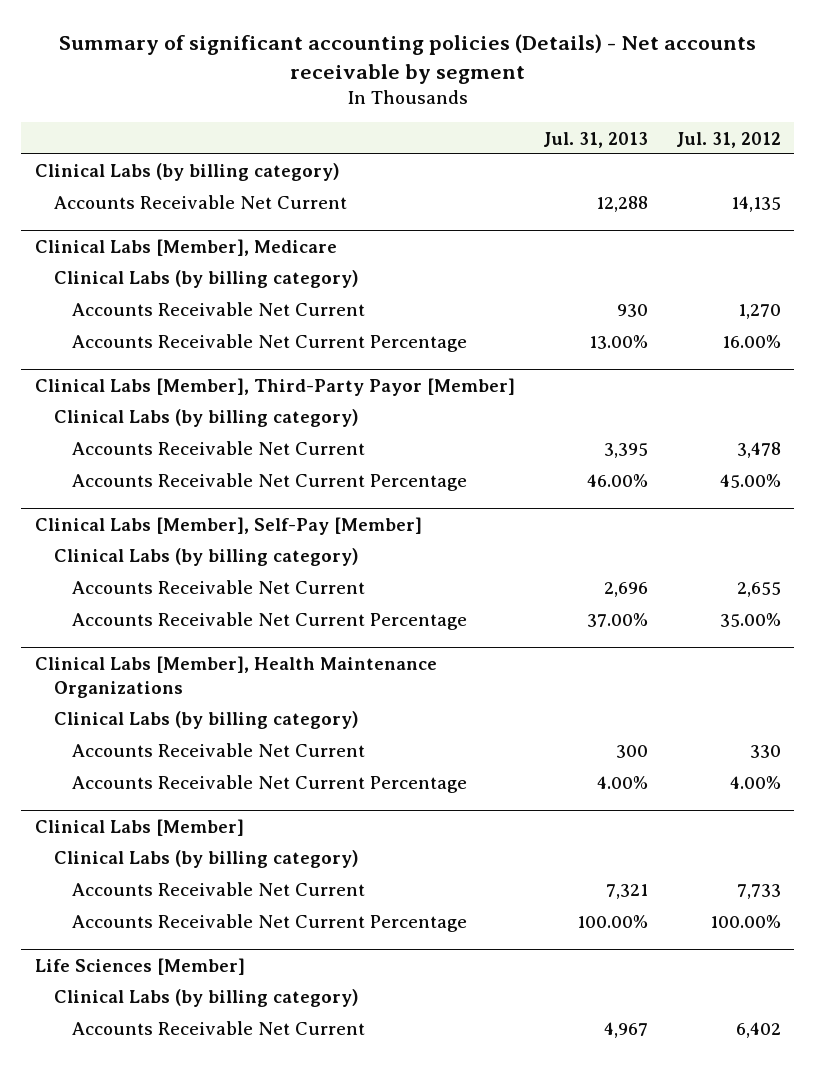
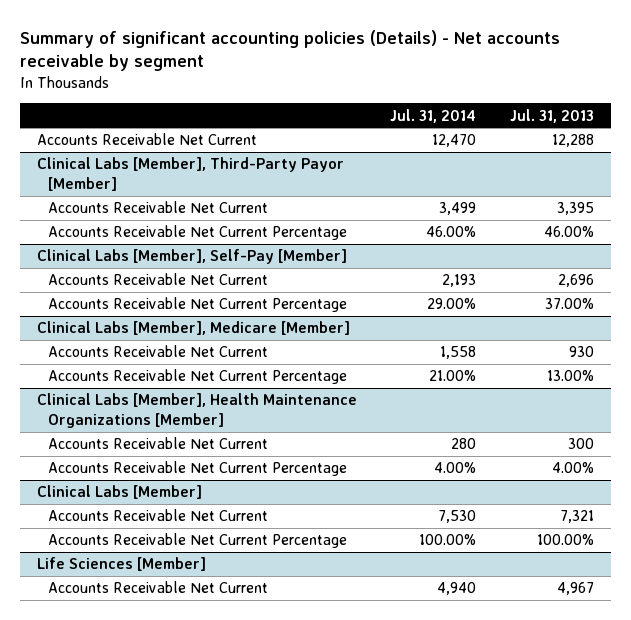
- | Jul. 31, 2013 | Jul. 31, 2012
+ | Jul. 31, 2014 | Jul. 31, 2013
- Clinical Labs (by billing category)
- Clinical Labs [Member], Medicare
- Clinical Labs (by billing category)
- Accounts Receivable Net Current | 930 | 1,270
- Accounts Receivable Net Current Percentage | 13.00% | 16.00%
@ Clinical Labs [Member], Third-Party Payor [Member]
- Clinical Labs (by billing category)
@ Clinical Labs [Member], Self-Pay [Member]
- Clinical Labs (by billing category)
- Clinical Labs [Member], Health Maintenance Organizations
- Clinical Labs (by billing category)
+ Clinical Labs [Member], Medicare [Member]
+ Accounts Receivable Net Current | 1,558 | 930
+ Accounts Receivable Net Current Percentage | 21.00% | 13.00%
+ Clinical Labs [Member], Health Maintenance Organizations [Member]
@ Clinical Labs [Member]
- Clinical Labs (by billing category)
@ Life Sciences [Member]
- Clinical Labs (by billing category)

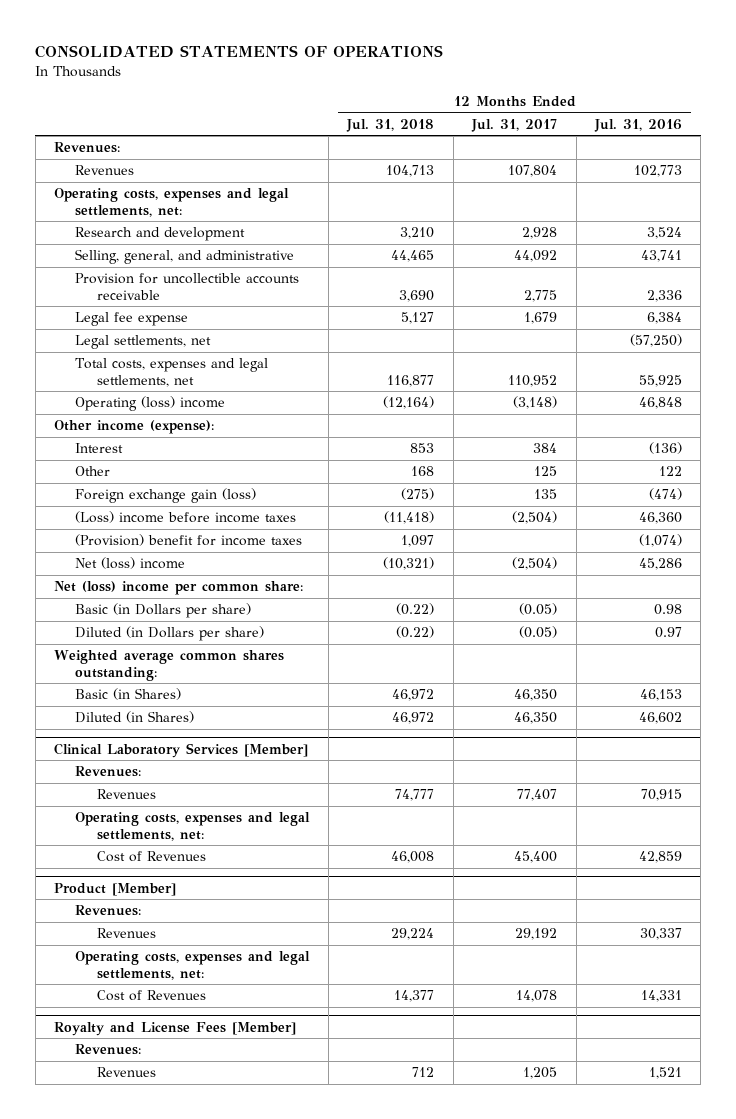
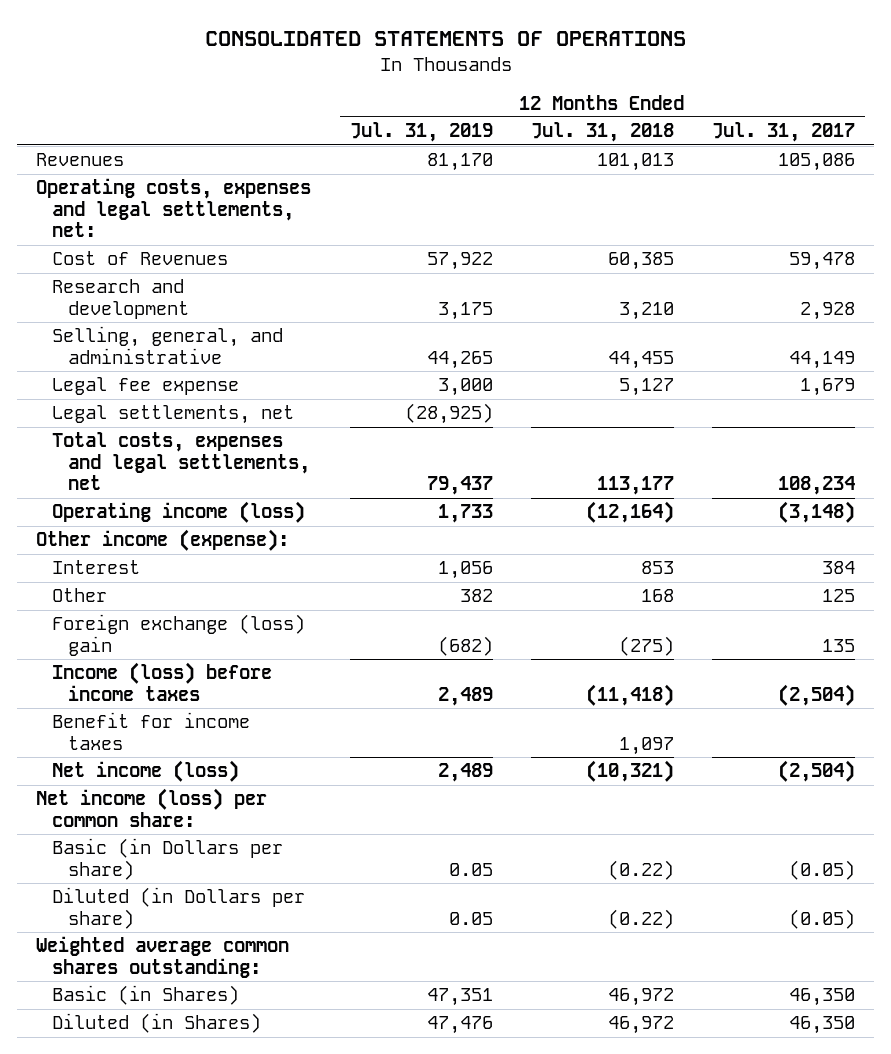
- | 12 Months Ended Jul. 31, 2018 | 12 Months Ended Jul. 31, 2017 | 12 Months Ended Jul. 31, 2016
+ | 12 Months Ended Jul. 31, 2019 | 12 Months Ended Jul. 31, 2018 | 12 Months Ended Jul. 31, 2017
- Revenues:
- Revenues | 104,713 | 107,804 | 102,773
+ Revenues | 81,170 | 101,013 | 105,086
+ Cost of Revenues | 57,922 | 60,385 | 59,478
- Selling, general, and administrative | 44,465 | 44,092 | 43,741
- Provision for uncollectible accounts receivable | 3,690 | 2,775 | 2,336
+ Selling, general, and administrative | 44,265 | 44,455 | 44,149
- Total costs, expenses and legal settlements, net | 116,877 | 110,952 | 55,925
- Operating (loss) income | (12,164) | (3,148) | 46,848
+ Total costs, expenses and legal settlements, net | 79,437 | 113,177 | 108,234
+ Operating income (loss) | 1,733 | (12,164) | (3,148)
- Foreign exchange gain (loss) | (275) | 135 | (474)
- (Loss) income before income taxes | (11,418) | (2,504) | 46,360
- (Provision) benefit for income taxes | 1,097 | | (1,074)
- Net (loss) income | (10,321) | (2,504) | 45,286
- Net (loss) income per common share:
+ Foreign exchange (loss) gain | (682) | (275) | 135
+ Income (loss) before income taxes | 2,489 | (11,418) | (2,504)
+ Benefit for income taxes | | 1,097 |
+ Net income (loss) | 2,489 | (10,321) | (2,504)
+ Net income (loss) per common share:
- Clinical Laboratory Services [Member]
- Revenues:
- Revenues | 74,777 | 77,407 | 70,915
- Operating costs, expenses and legal settlements, net:
- Cost of Revenues | 46,008 | 45,400 | 42,859
- Product [Member]
- Revenues:
- Revenues | 29,224 | 29,192 | 30,337
- Operating costs, expenses and legal settlements, net:
- Cost of Revenues | 14,377 | 14,078 | 14,331
- Royalty and License Fees [Member]
- Revenues:
- Revenues | 712 | 1,205 | 1,521

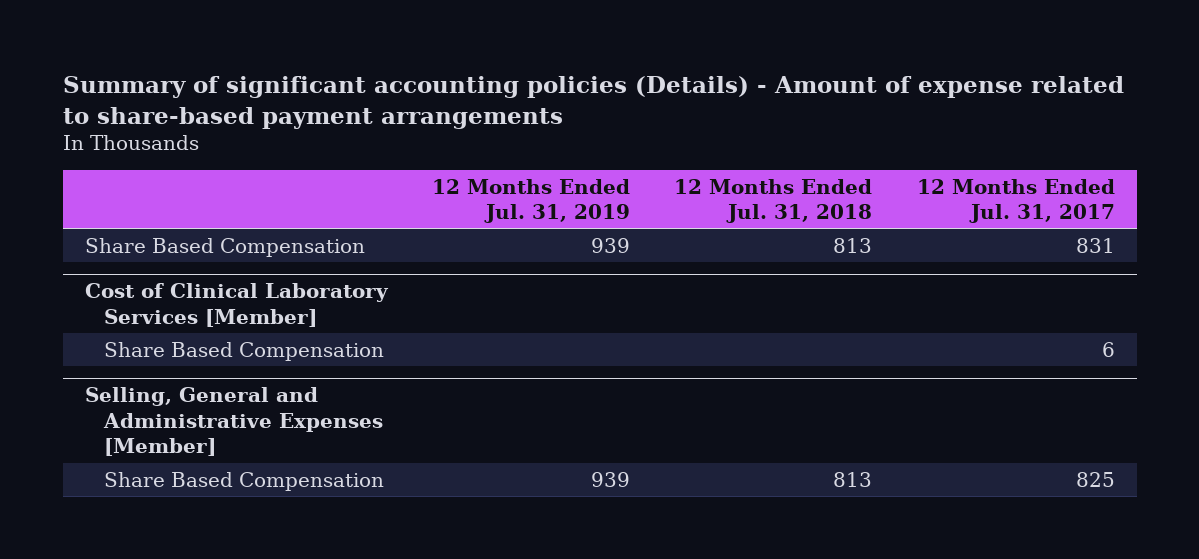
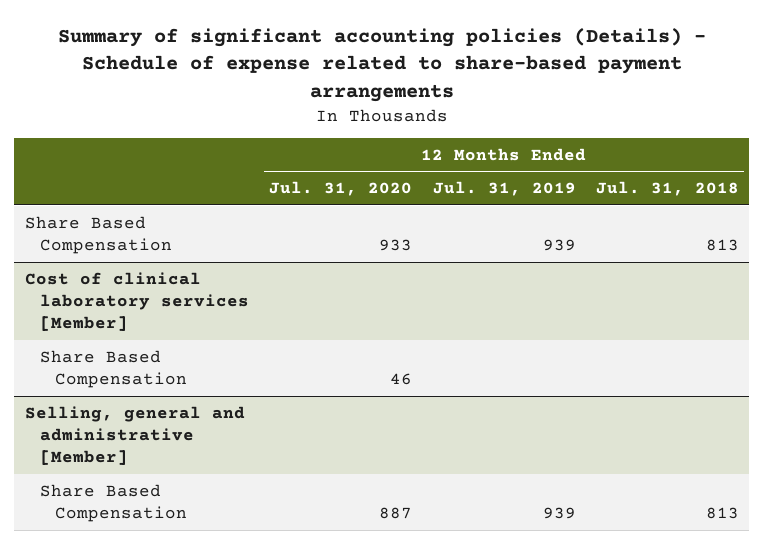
- Summary of significant accounting policies (Details) - Amount of expense related to share-based payment arrangements
+ Summary of significant accounting policies (Details) - Schedule of expense related to share-based payment arrangements
- | 12 Months Ended Jul. 31, 2019 | 12 Months Ended Jul. 31, 2018 | 12 Months Ended Jul. 31, 2017
+ | 12 Months Ended Jul. 31, 2020 | 12 Months Ended Jul. 31, 2019 | 12 Months Ended Jul. 31, 2018
- Cost of Clinical Laboratory Services [Member]
+ Cost of clinical laboratory services [Member]
- Selling, General and Administrative Expenses [Member]
+ Selling, general and administrative [Member]

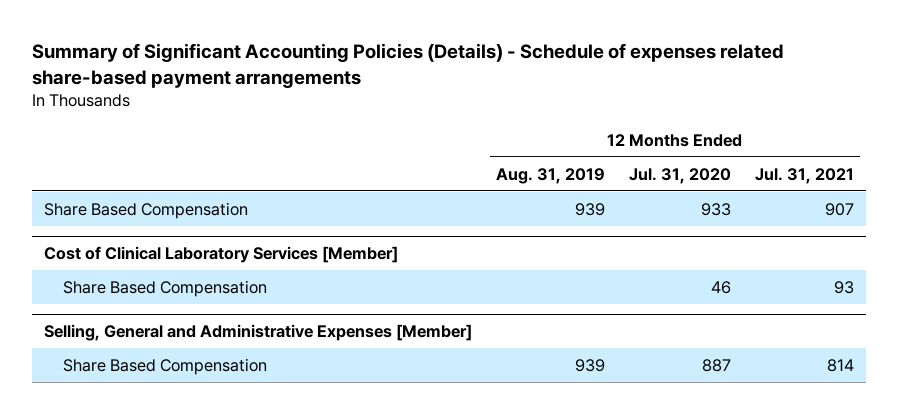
- Summary of significant accounting policies (Details) - Schedule of expense related to share-based payment arrangements
+ Summary of Significant Accounting Policies (Details) - Schedule of expenses related share-based payment arrangements
- | 12 Months Ended Jul. 31, 2020 | 12 Months Ended Jul. 31, 2019 | 12 Months Ended Jul. 31, 2018
+ | 12 Months Ended Aug. 31, 2019 | 12 Months Ended Jul. 31, 2020 | 12 Months Ended Jul. 31, 2021
- Cost of clinical laboratory services [Member]
+ Cost of Clinical Laboratory Services [Member]
- Selling, general and administrative [Member]
+ Selling, General and Administrative Expenses [Member]

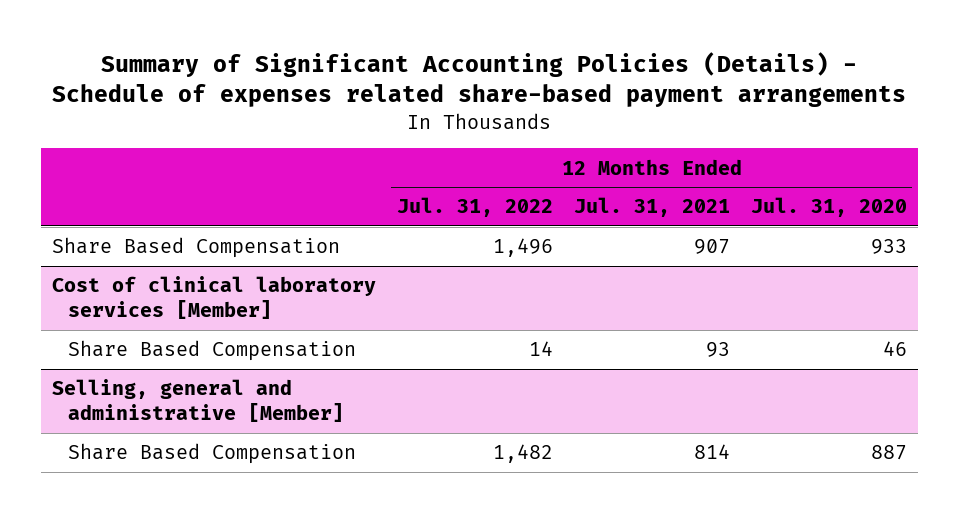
- | 12 Months Ended Aug. 31, 2019 | 12 Months Ended Jul. 31, 2020 | 12 Months Ended Jul. 31, 2021
+ | 12 Months Ended Jul. 31, 2022 | 12 Months Ended Jul. 31, 2021 | 12 Months Ended Jul. 31, 2020
- Cost of Clinical Laboratory Services [Member]
+ Cost of clinical laboratory services [Member]
- Selling, General and Administrative Expenses [Member]
+ Selling, general and administrative [Member]

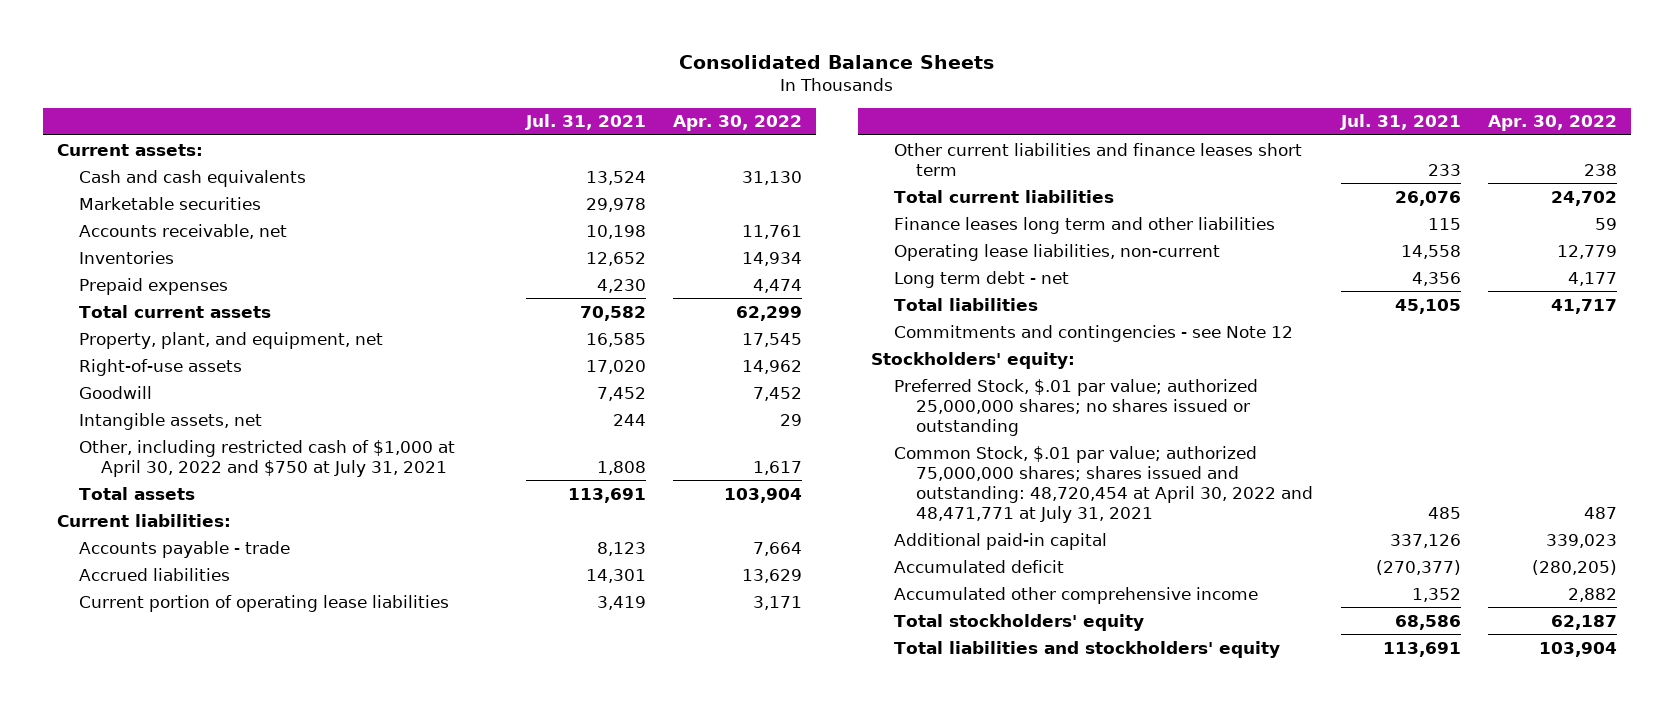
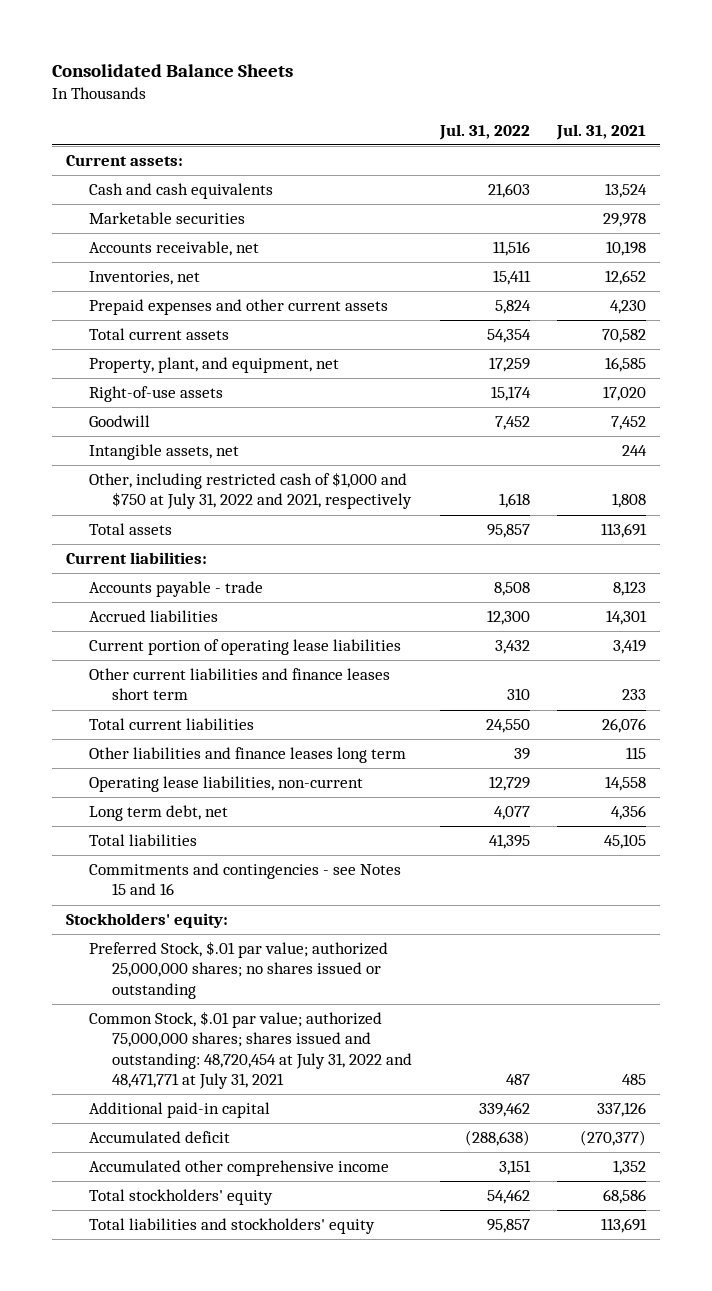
- | Jul. 31, 2021 | Apr. 30, 2022
+ | Jul. 31, 2022 | Jul. 31, 2021
- Inventories | 12,652 | 14,934
- Prepaid expenses | 4,230 | 4,474
+ Inventories, net | 15,411 | 12,652
+ Prepaid expenses and other current assets | 5,824 | 4,230
- Other, including restricted cash of $1,000 at April 30, 2022 and $750 at July 31, 2021 | 1,808 | 1,617
+ Other, including restricted cash of $1,000 and $750 at July 31, 2022 and 2021, respectively | 1,618 | 1,808
- Finance leases long term and other liabilities | 115 | 59
+ Other liabilities and finance leases long term | 39 | 115
- Long term debt - net | 4,356 | 4,177
+ Long term debt, net | 4,077 | 4,356
- Commitments and contingencies - see Note 12
+ Commitments and contingencies - see Notes 15 and 16
- Common Stock, $.01 par value; authorized 75,000,000 shares; shares issued and outstanding: 48,720,454 at April 30, 2022 and 48,471,771 at July 31, 2021 | 485 | 487
+ Common Stock, $.01 par value; authorized 75,000,000 shares; shares issued and outstanding: 48,720,454 at July 31, 2022 and 48,471,771 at July 31, 2021 | 487 | 485

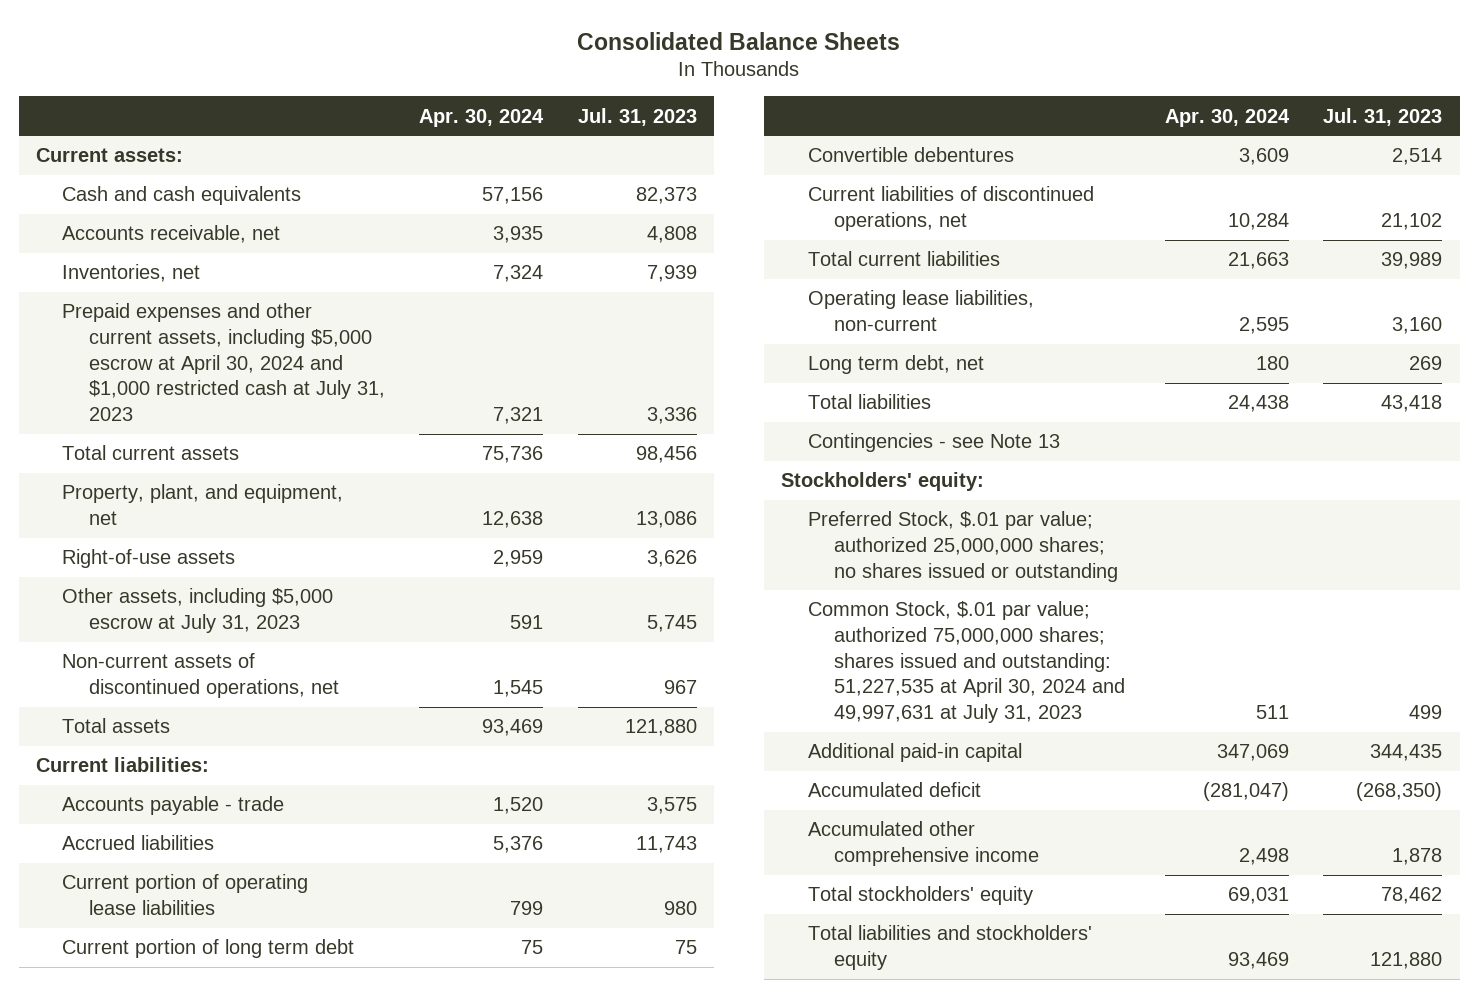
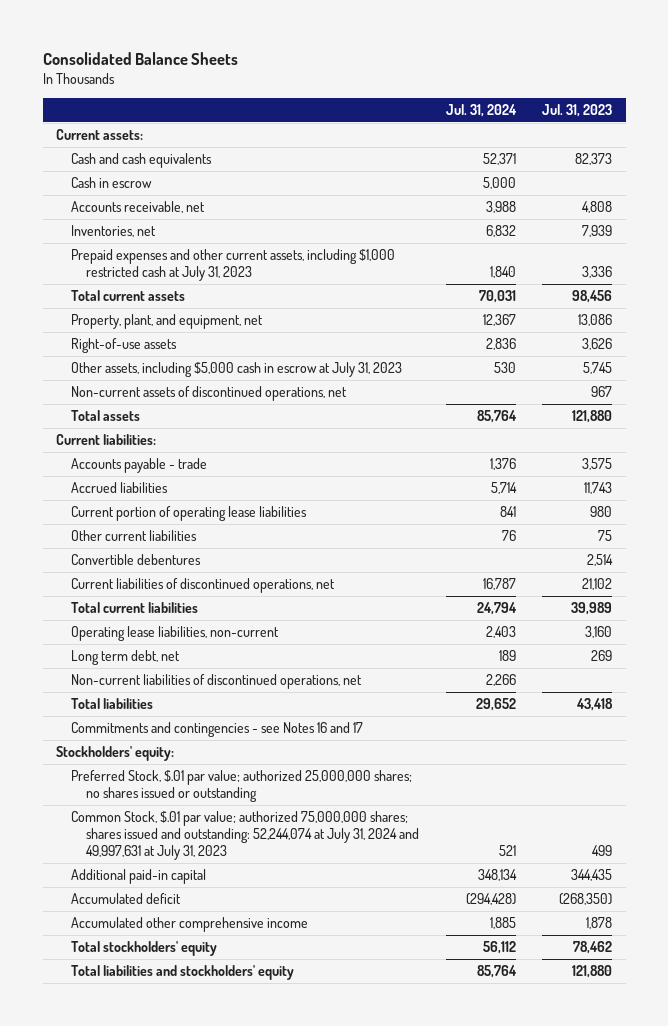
- | Apr. 30, 2024 | Jul. 31, 2023
+ | Jul. 31, 2024 | Jul. 31, 2023
+ Cash in escrow | 5,000 |
- Prepaid expenses and other current assets, including $5,000 escrow at April 30, 2024 and $1,000 restricted cash at July 31, 2023 | 7,321 | 3,336
+ Prepaid expenses and other current assets, including $1,000 restricted cash at July 31, 2023 | 1,840 | 3,336
- Other assets, including $5,000 escrow at July 31, 2023 | 591 | 5,745
+ Other assets, including $5,000 cash in escrow at July 31, 2023 | 530 | 5,745
- Current portion of long term debt | 75 | 75
+ Other current liabilities | 76 | 75
+ Non-current liabilities of discontinued operations, net | 2,266 |
- Contingencies - see Note 13
+ Commitments and contingencies - see Notes 16 and 17
- Common Stock, $.01 par value; authorized 75,000,000 shares; shares issued and outstanding: 51,227,535 at April 30, 2024 and 49,997,631 at July 31, 2023 | 511 | 499
+ Common Stock, $.01 par value; authorized 75,000,000 shares; shares issued and outstanding: 52,244,074 at July 31, 2024 and 49,997,631 at July 31, 2023 | 521 | 499

